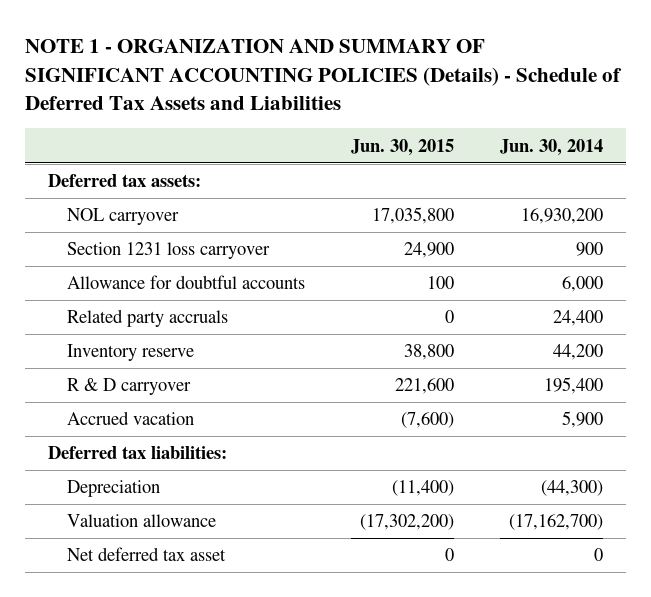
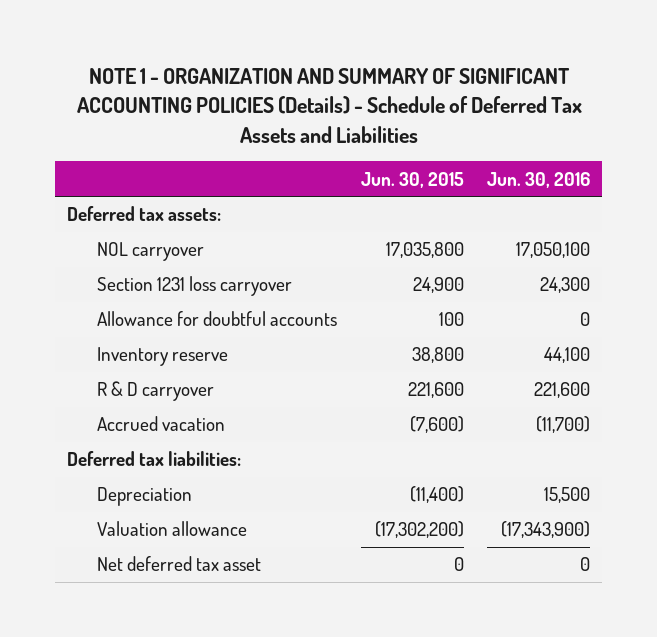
- | Jun. 30, 2015 | Jun. 30, 2014
+ | Jun. 30, 2015 | Jun. 30, 2016
- Related party accruals | 0 | 24,400

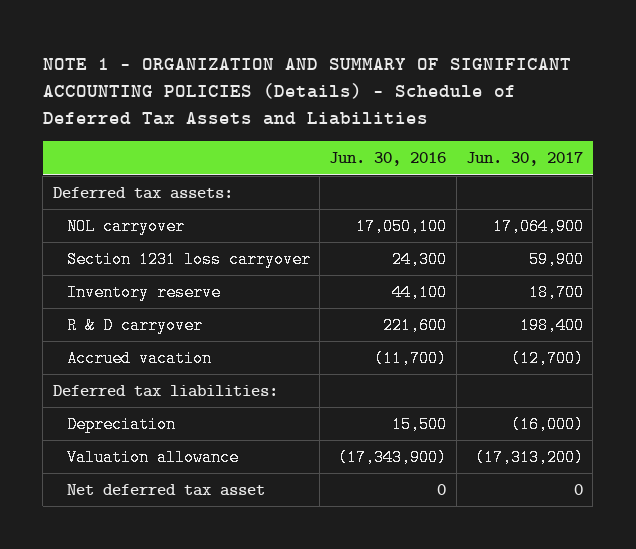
- | Jun. 30, 2015 | Jun. 30, 2016
+ | Jun. 30, 2016 | Jun. 30, 2017
- Allowance for doubtful accounts | 100 | 0

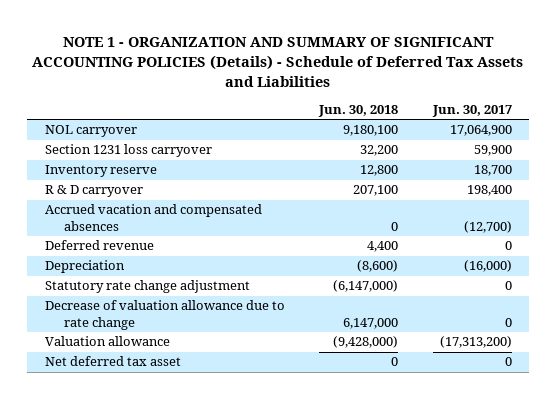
- | Jun. 30, 2016 | Jun. 30, 2017
+ | Jun. 30, 2018 | Jun. 30, 2017
- Deferred tax assets:
- Accrued vacation | (11,700) | (12,700)
- Deferred tax liabilities:
+ Accrued vacation and compensated absences | 0 | (12,700)
+ Deferred revenue | 4,400 | 0
+ Statutory rate change adjustment | (6,147,000) | 0
+ Decrease of valuation allowance due to rate change | 6,147,000 | 0

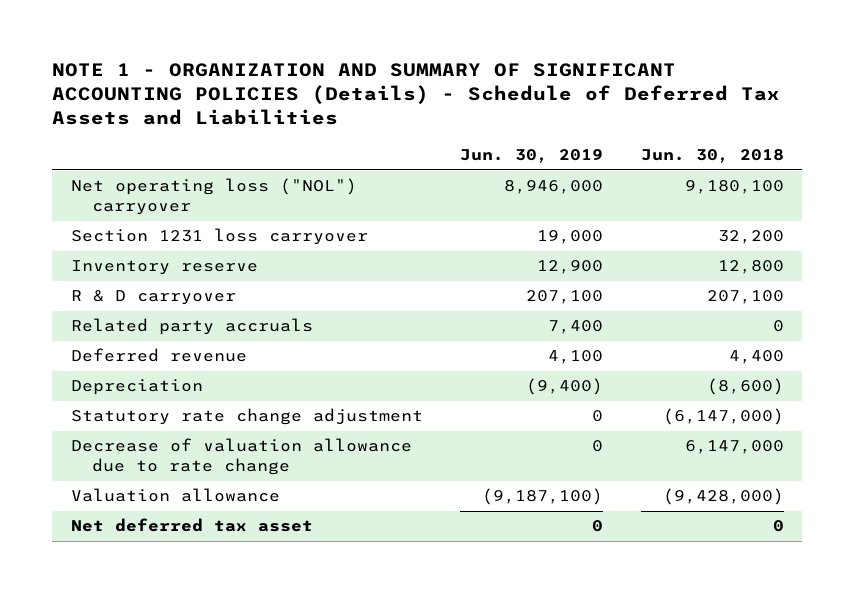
- | Jun. 30, 2018 | Jun. 30, 2017
+ | Jun. 30, 2019 | Jun. 30, 2018
- NOL carryover | 9,180,100 | 17,064,900
+ Net operating loss ("NOL") carryover | 8,946,000 | 9,180,100
- Accrued vacation and compensated absences | 0 | (12,700)
+ Related party accruals | 7,400 | 0

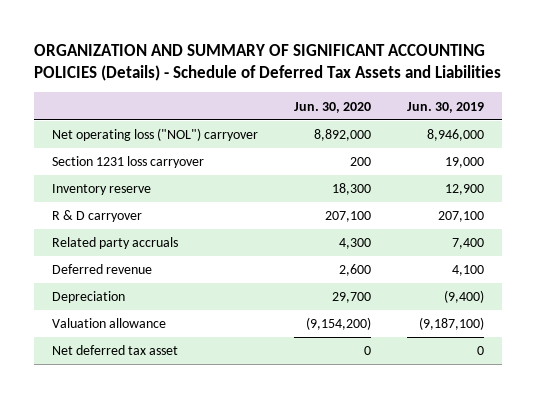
- NOTE 1 - ORGANIZATION AND SUMMARY OF SIGNIFICANT ACCOUNTING POLICIES (Details) - Schedule of Deferred Tax Assets and Liabilities
+ ORGANIZATION AND SUMMARY OF SIGNIFICANT ACCOUNTING POLICIES (Details) - Schedule of Deferred Tax Assets and Liabilities
- | Jun. 30, 2019 | Jun. 30, 2018
+ | Jun. 30, 2020 | Jun. 30, 2019
- Statutory rate change adjustment | 0 | (6,147,000)
- Decrease of valuation allowance due to rate change | 0 | 6,147,000

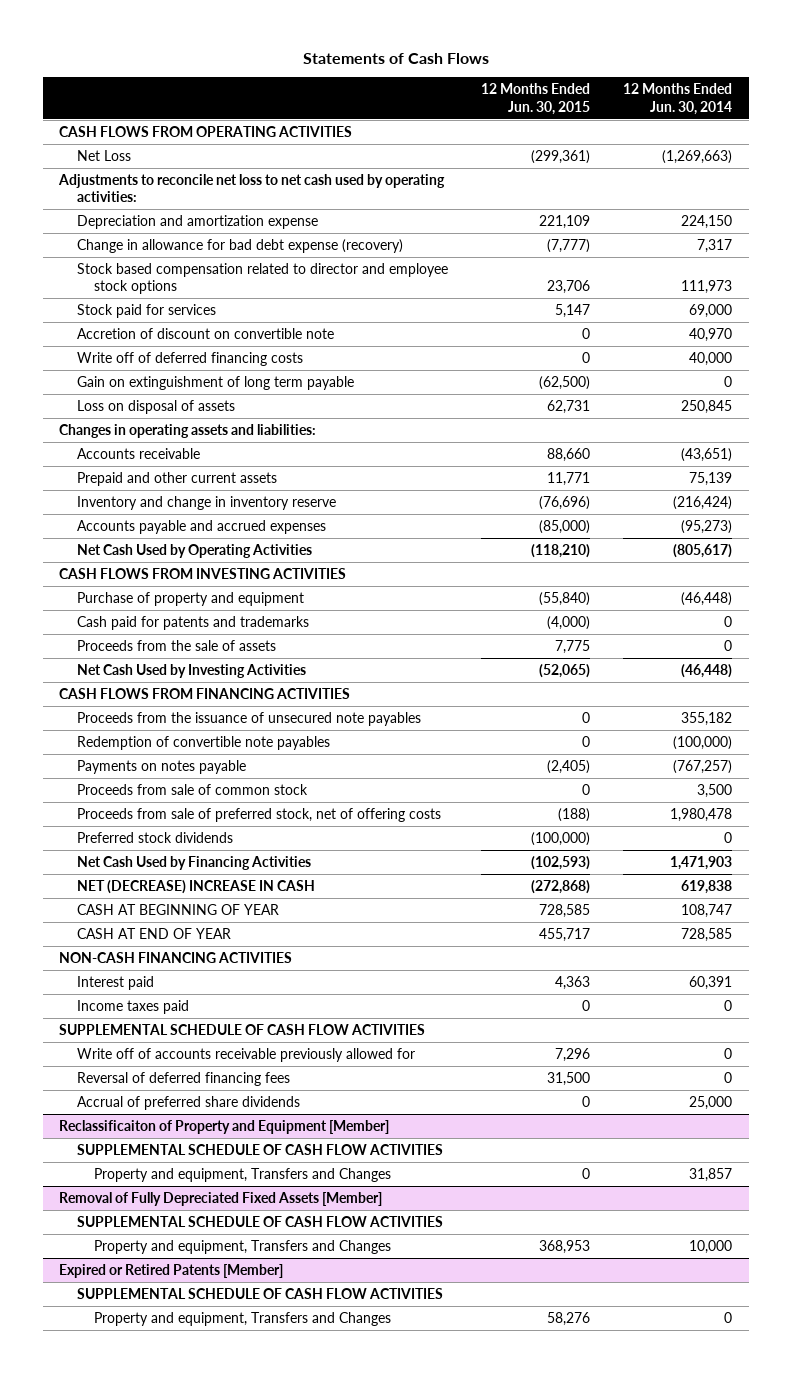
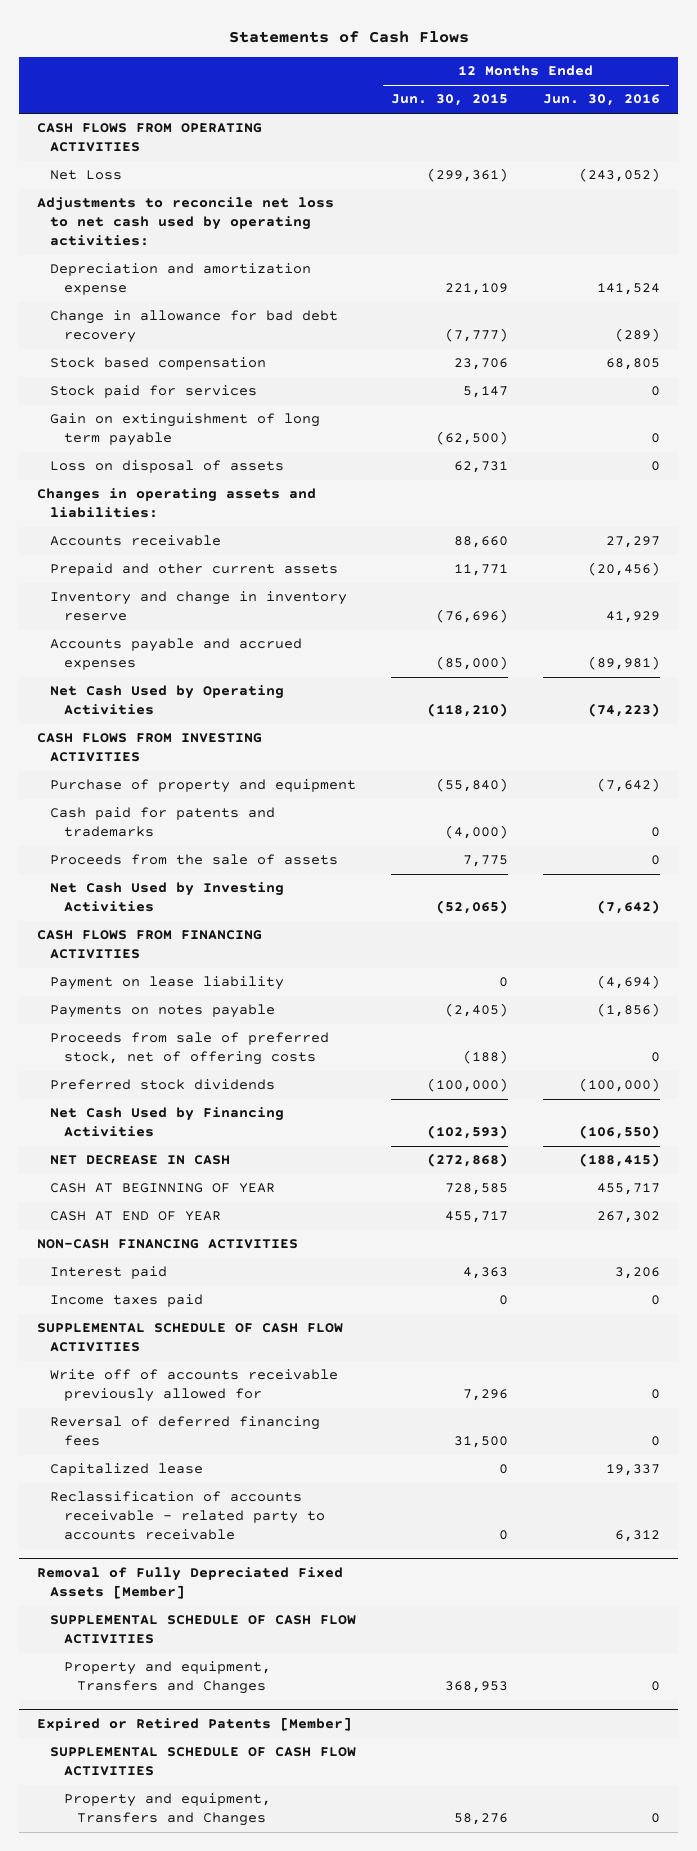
- | 12 Months Ended Jun. 30, 2015 | 12 Months Ended Jun. 30, 2014
+ | 12 Months Ended Jun. 30, 2015 | 12 Months Ended Jun. 30, 2016
- Change in allowance for bad debt expense (recovery) | (7,777) | 7,317
- Stock based compensation related to director and employee stock options | 23,706 | 111,973
+ Change in allowance for bad debt recovery | (7,777) | (289)
+ Stock based compensation | 23,706 | 68,805
- Accretion of discount on convertible note | 0 | 40,970
- Write off of deferred financing costs | 0 | 40,000
- Proceeds from the issuance of unsecured note payables | 0 | 355,182
- Redemption of convertible note payables | 0 | (100,000)
+ Payment on lease liability | 0 | (4,694)
- Proceeds from sale of common stock | 0 | 3,500
- NET (DECREASE) INCREASE IN CASH | (272,868) | 619,838
+ NET DECREASE IN CASH | (272,868) | (188,415)
- Accrual of preferred share dividends | 0 | 25,000
- Reclassificaiton of Property and Equipment [Member]
- SUPPLEMENTAL SCHEDULE OF CASH FLOW ACTIVITIES
- Property and equipment, Transfers and Changes | 0 | 31,857
+ Capitalized lease | 0 | 19,337
+ Reclassification of accounts receivable - related party to accounts receivable | 0 | 6,312

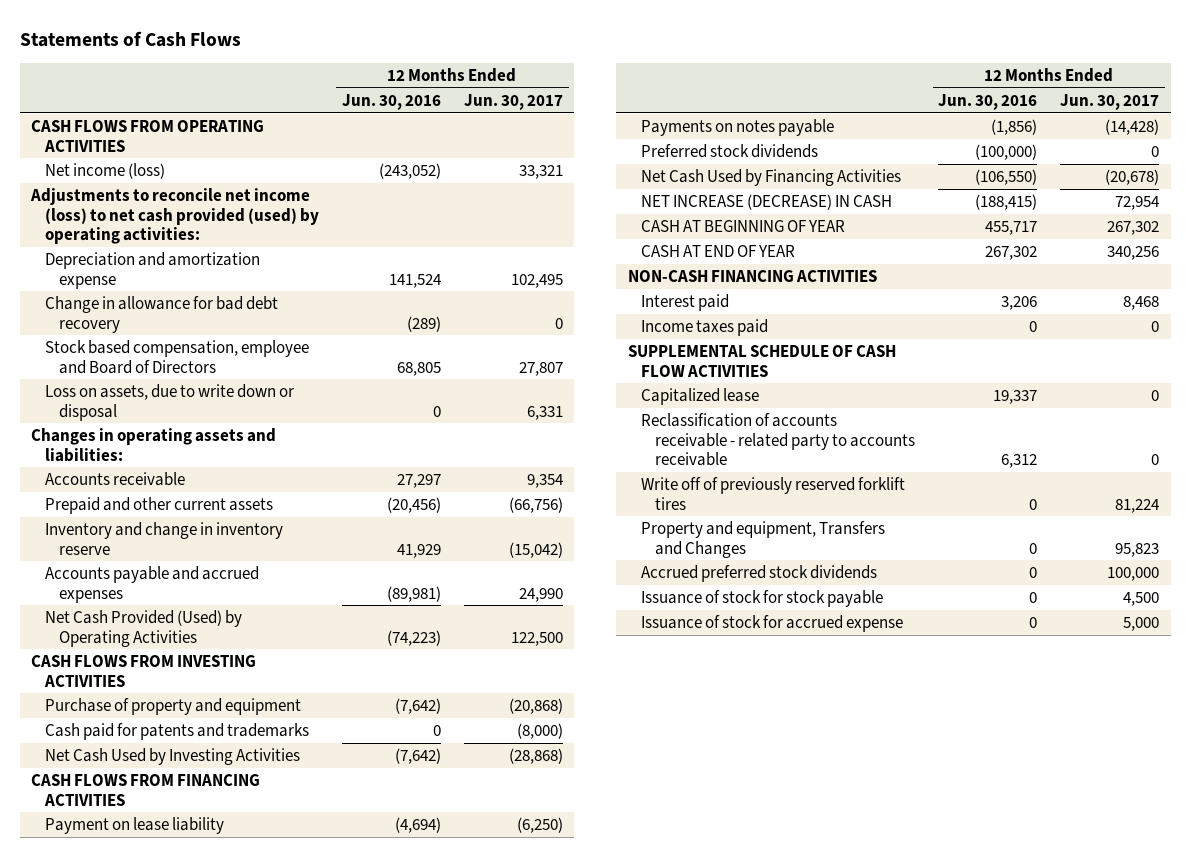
- | 12 Months Ended Jun. 30, 2015 | 12 Months Ended Jun. 30, 2016
+ | 12 Months Ended Jun. 30, 2016 | 12 Months Ended Jun. 30, 2017
- Net Loss | (299,361) | (243,052)
- Adjustments to reconcile net loss to net cash used by operating activities:
+ Net income (loss) | (243,052) | 33,321
+ Adjustments to reconcile net income (loss) to net cash provided (used) by operating activities:
- Stock based compensation | 23,706 | 68,805
- Stock paid for services | 5,147 | 0
- Gain on extinguishment of long term payable | (62,500) | 0
- Loss on disposal of assets | 62,731 | 0
+ Stock based compensation, employee and Board of Directors | 68,805 | 27,807
+ Loss on assets, due to write down or disposal | 0 | 6,331
- Net Cash Used by Operating Activities | (118,210) | (74,223)
+ Net Cash Provided (Used) by Operating Activities | (74,223) | 122,500
- Proceeds from the sale of assets | 7,775 | 0
- Proceeds from sale of preferred stock, net of offering costs | (188) | 0
- NET DECREASE IN CASH | (272,868) | (188,415)
+ NET INCREASE (DECREASE) IN CASH | (188,415) | 72,954
- Write off of accounts receivable previously allowed for | 7,296 | 0
- Reversal of deferred financing fees | 31,500 | 0
- Removal of Fully Depreciated Fixed Assets [Member]
- SUPPLEMENTAL SCHEDULE OF CASH FLOW ACTIVITIES
- Property and equipment, Transfers and Changes | 368,953 | 0
- Expired or Retired Patents [Member]
- SUPPLEMENTAL SCHEDULE OF CASH FLOW ACTIVITIES
+ Write off of previously reserved forklift tires | 0 | 81,224
+ Accrued preferred stock dividends | 0 | 100,000
+ Issuance of stock for stock payable | 0 | 4,500
+ Issuance of stock for accrued expense | 0 | 5,000

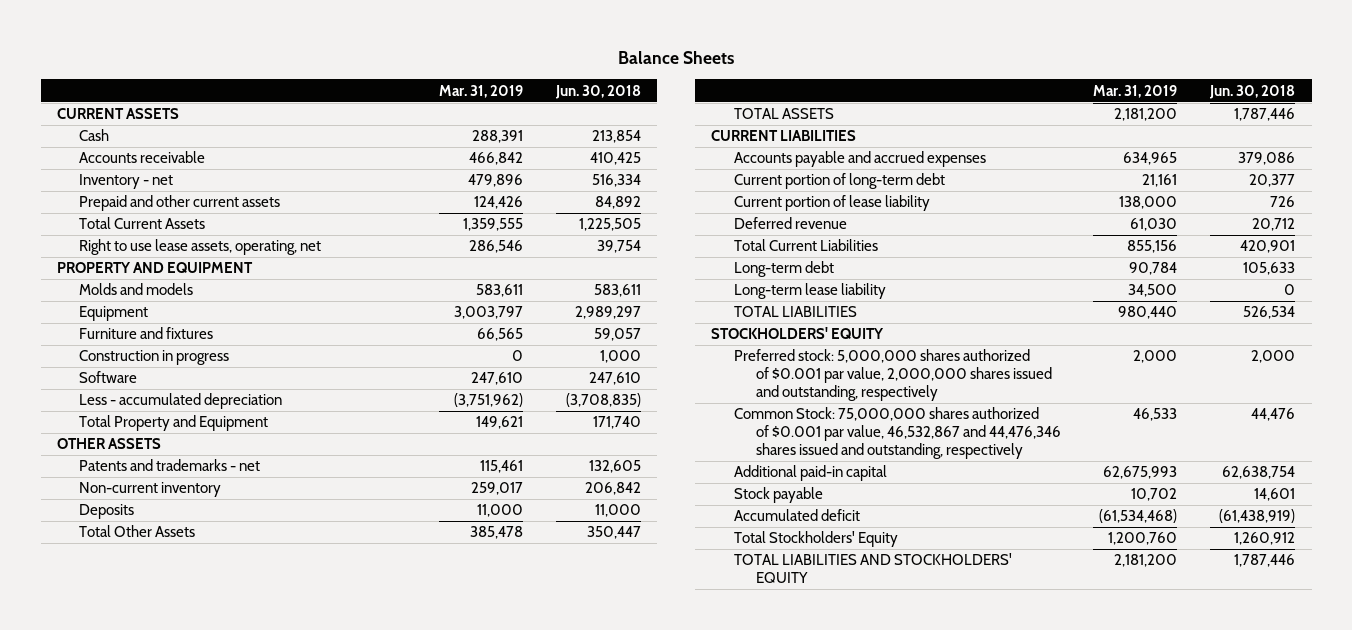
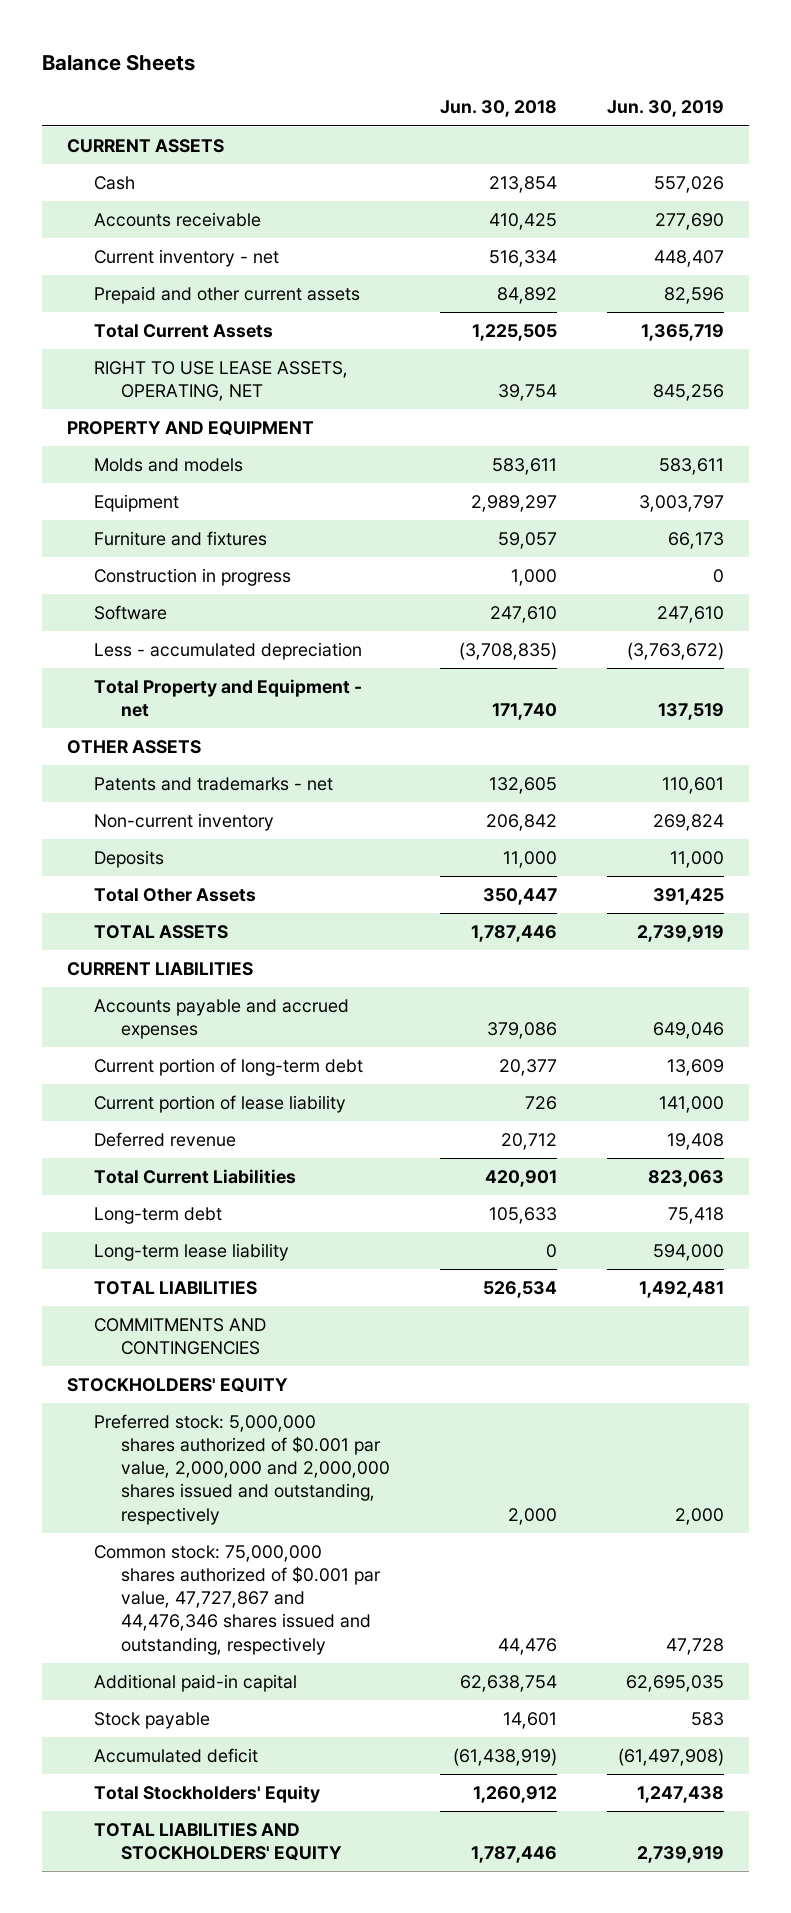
- | Mar. 31, 2019 | Jun. 30, 2018
+ | Jun. 30, 2018 | Jun. 30, 2019
- Inventory - net | 479,896 | 516,334
+ Current inventory - net | 516,334 | 448,407
- Right to use lease assets, operating, net | 286,546 | 39,754
+ RIGHT TO USE LEASE ASSETS, OPERATING, NET | 39,754 | 845,256
- Total Property and Equipment | 149,621 | 171,740
+ Total Property and Equipment - net | 171,740 | 137,519
+ COMMITMENTS AND CONTINGENCIES
- Preferred stock: 5,000,000 shares authorized of $0.001 par value, 2,000,000 shares issued and outstanding, respectively | 2,000 | 2,000
- Common Stock: 75,000,000 shares authorized of $0.001 par value, 46,532,867 and 44,476,346 shares issued and outstanding, respectively | 46,533 | 44,476
+ Preferred stock: 5,000,000 shares authorized of $0.001 par value, 2,000,000 and 2,000,000 shares issued and outstanding, respectively | 2,000 | 2,000
+ Common stock: 75,000,000 shares authorized of $0.001 par value, 47,727,867 and 44,476,346 shares issued and outstanding, respectively | 44,476 | 47,728

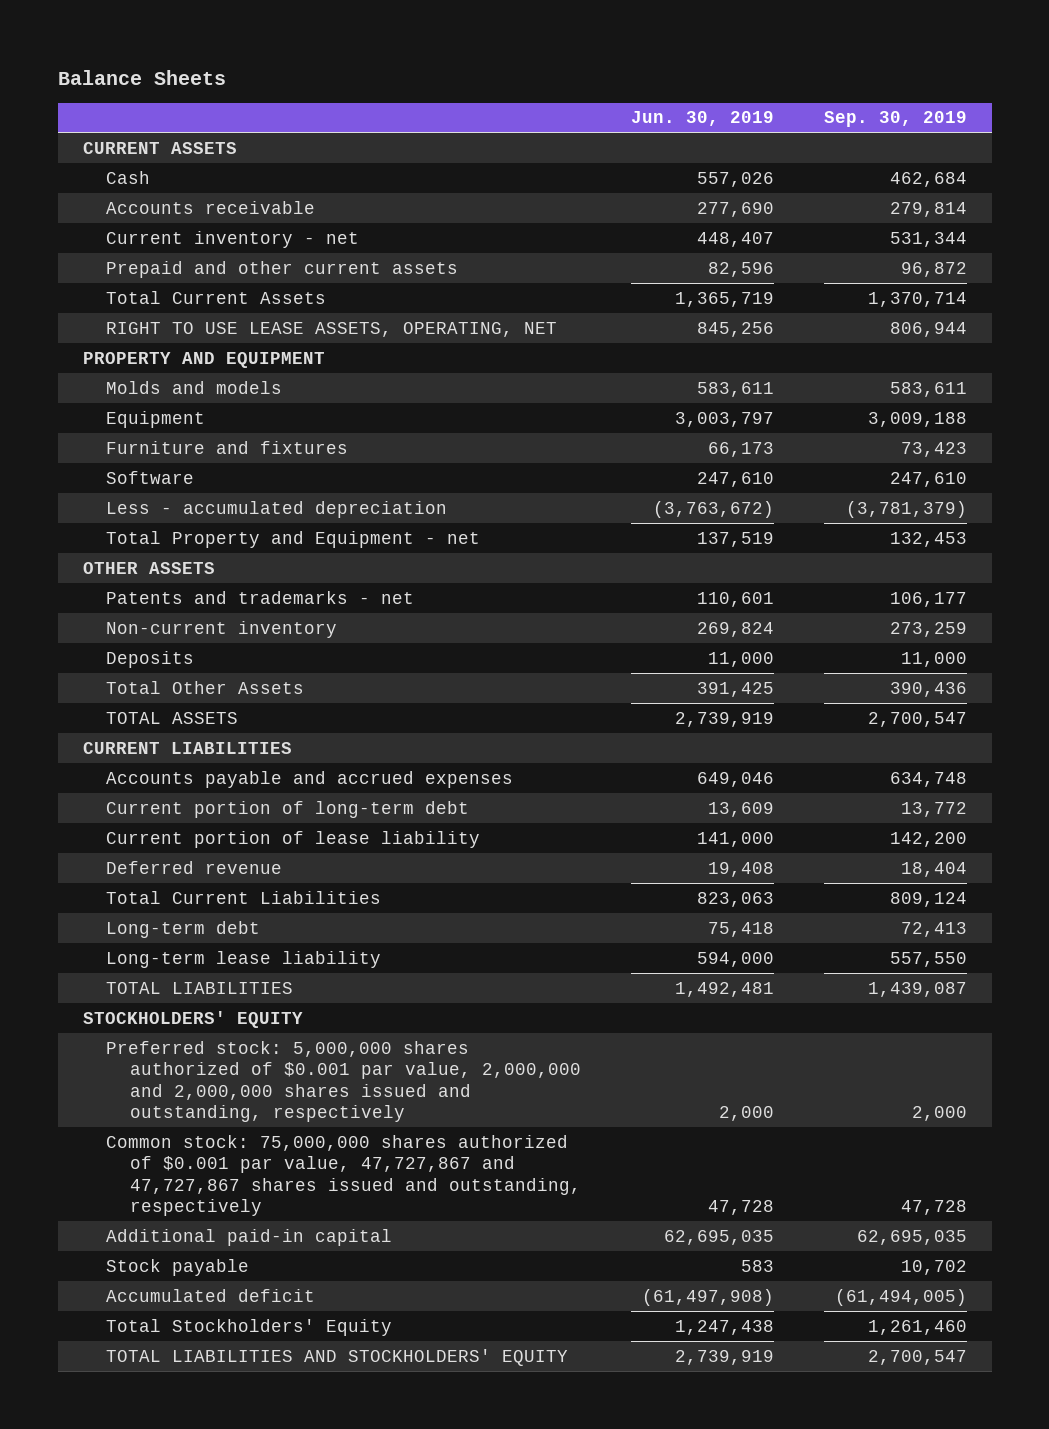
- | Jun. 30, 2018 | Jun. 30, 2019
+ | Jun. 30, 2019 | Sep. 30, 2019
- Construction in progress | 1,000 | 0
- COMMITMENTS AND CONTINGENCIES
- Common stock: 75,000,000 shares authorized of $0.001 par value, 47,727,867 and 44,476,346 shares issued and outstanding, respectively | 44,476 | 47,728
+ Common stock: 75,000,000 shares authorized of $0.001 par value, 47,727,867 and 47,727,867 shares issued and outstanding, respectively | 47,728 | 47,728

